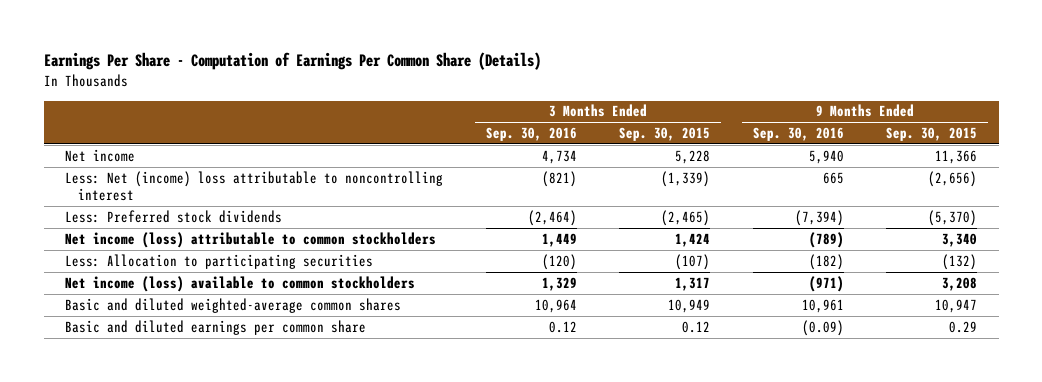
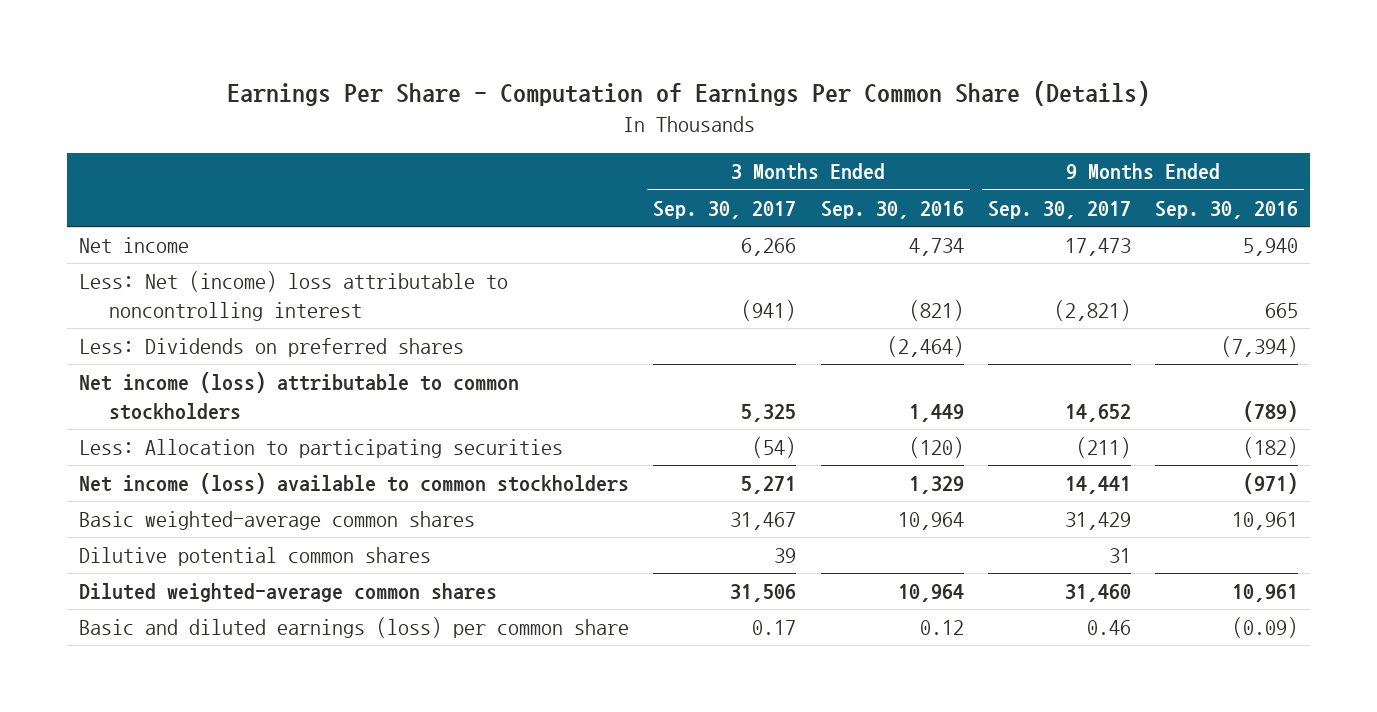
- | 3 Months Ended Sep. 30, 2016 | 3 Months Ended Sep. 30, 2015 | 9 Months Ended Sep. 30, 2016 | 9 Months Ended Sep. 30, 2015
+ | 3 Months Ended Sep. 30, 2017 | 3 Months Ended Sep. 30, 2016 | 9 Months Ended Sep. 30, 2017 | 9 Months Ended Sep. 30, 2016
- Less: Preferred stock dividends | (2,464) | (2,465) | (7,394) | (5,370)
+ Less: Dividends on preferred shares | | (2,464) | | (7,394)
- Basic and diluted weighted-average common shares | 10,964 | 10,949 | 10,961 | 10,947
- Basic and diluted earnings per common share | 0.12 | 0.12 | (0.09) | 0.29
+ Basic weighted-average common shares | 31,467 | 10,964 | 31,429 | 10,961
+ Dilutive potential common shares | 39 | | 31 |
+ Diluted weighted-average common shares | 31,506 | 10,964 | 31,460 | 10,961
+ Basic and diluted earnings (loss) per common share | 0.17 | 0.12 | 0.46 | (0.09)

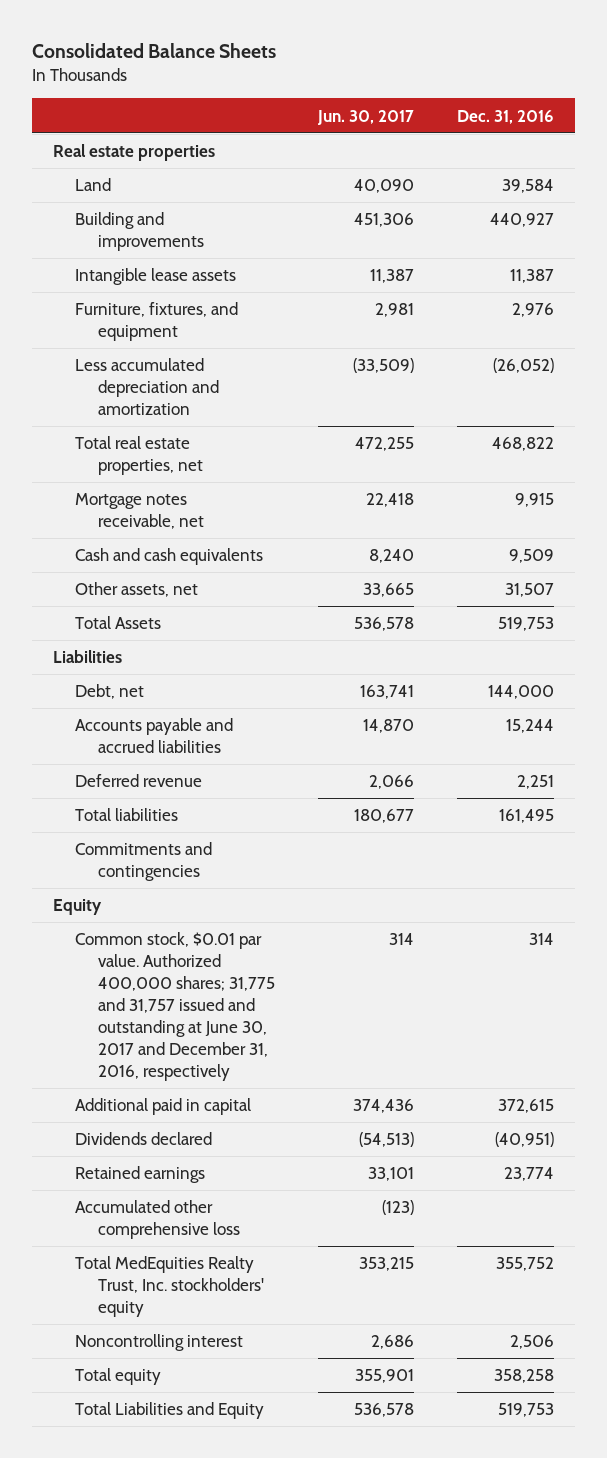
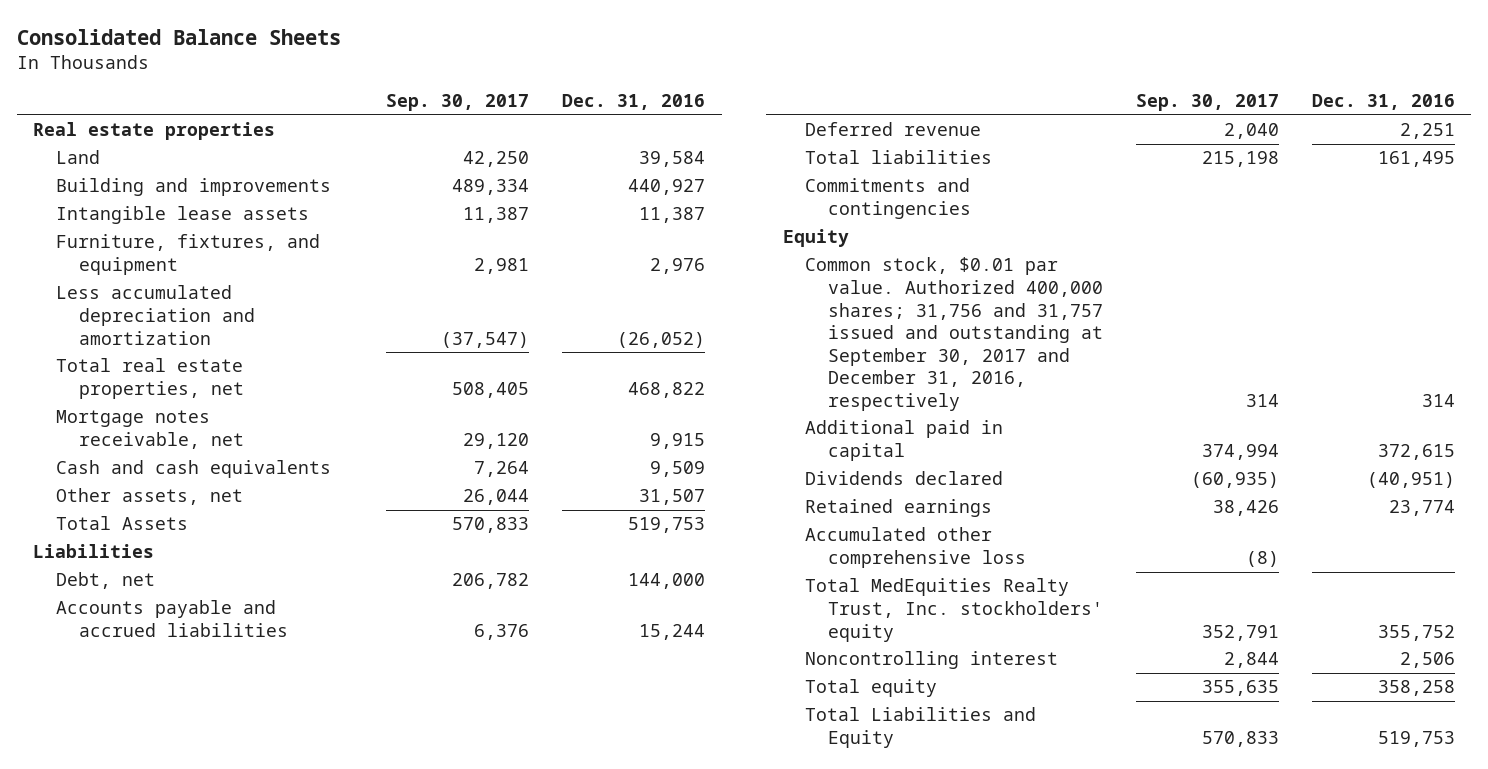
- | Jun. 30, 2017 | Dec. 31, 2016
+ | Sep. 30, 2017 | Dec. 31, 2016
- Common stock, $0.01 par value. Authorized 400,000 shares; 31,775 and 31,757 issued and outstanding at June 30, 2017 and December 31, 2016, respectively | 314 | 314
+ Common stock, $0.01 par value. Authorized 400,000 shares; 31,756 and 31,757 issued and outstanding at September 30, 2017 and December 31, 2016, respectively | 314 | 314

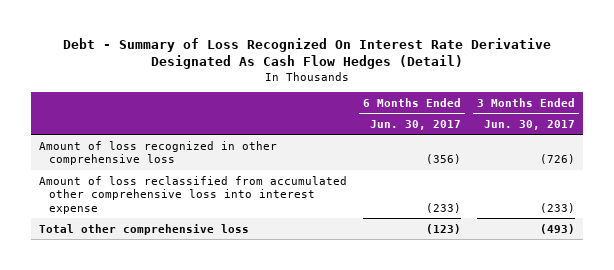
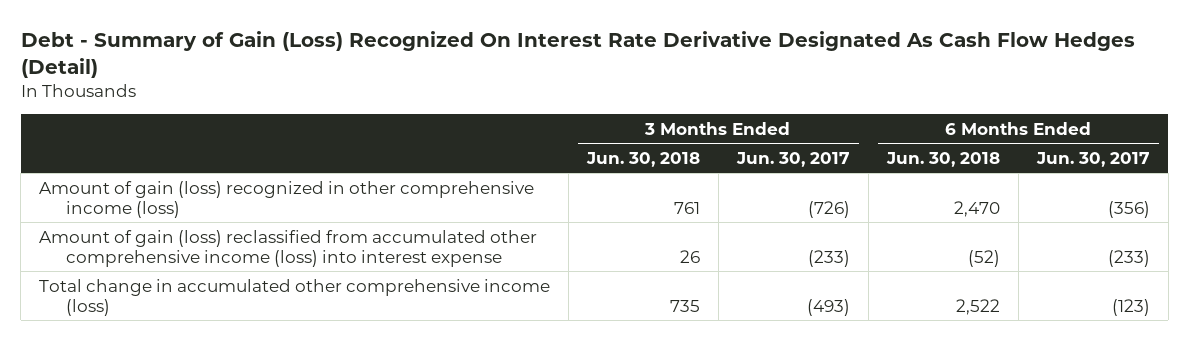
- Debt - Summary of Loss Recognized On Interest Rate Derivative Designated As Cash Flow Hedges (Detail)
+ Debt - Summary of Gain (Loss) Recognized On Interest Rate Derivative Designated As Cash Flow Hedges (Detail)
- | 6 Months Ended Jun. 30, 2017 | 3 Months Ended Jun. 30, 2017
+ | 3 Months Ended Jun. 30, 2018 | 3 Months Ended Jun. 30, 2017 | 6 Months Ended Jun. 30, 2018 | 6 Months Ended Jun. 30, 2017
- Amount of loss recognized in other comprehensive loss | (356) | (726)
- Amount of loss reclassified from accumulated other comprehensive loss into interest expense | (233) | (233)
- Total other comprehensive loss | (123) | (493)
+ Amount of gain (loss) recognized in other comprehensive income (loss) | 761 | (726) | 2,470 | (356)
+ Amount of gain (loss) reclassified from accumulated other comprehensive income (loss) into interest expense | 26 | (233) | (52) | (233)
+ Total change in accumulated other comprehensive income (loss) | 735 | (493) | 2,522 | (123)

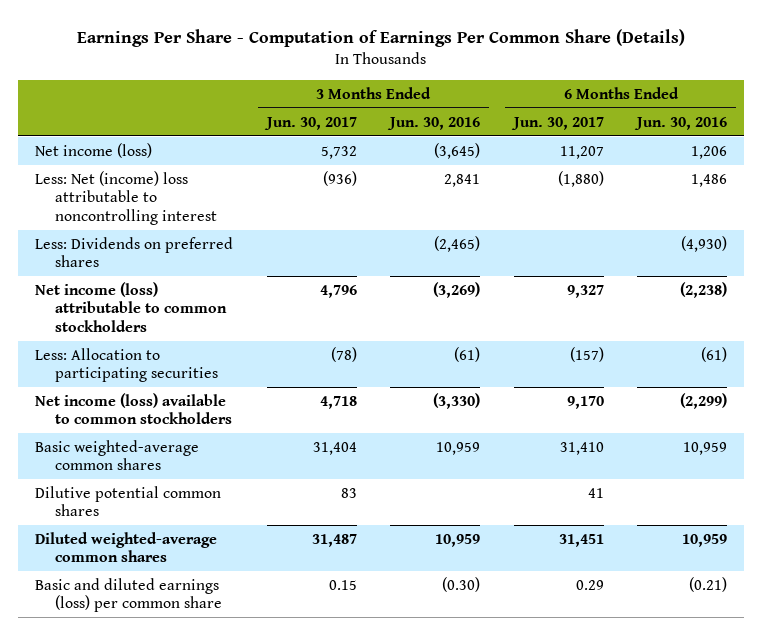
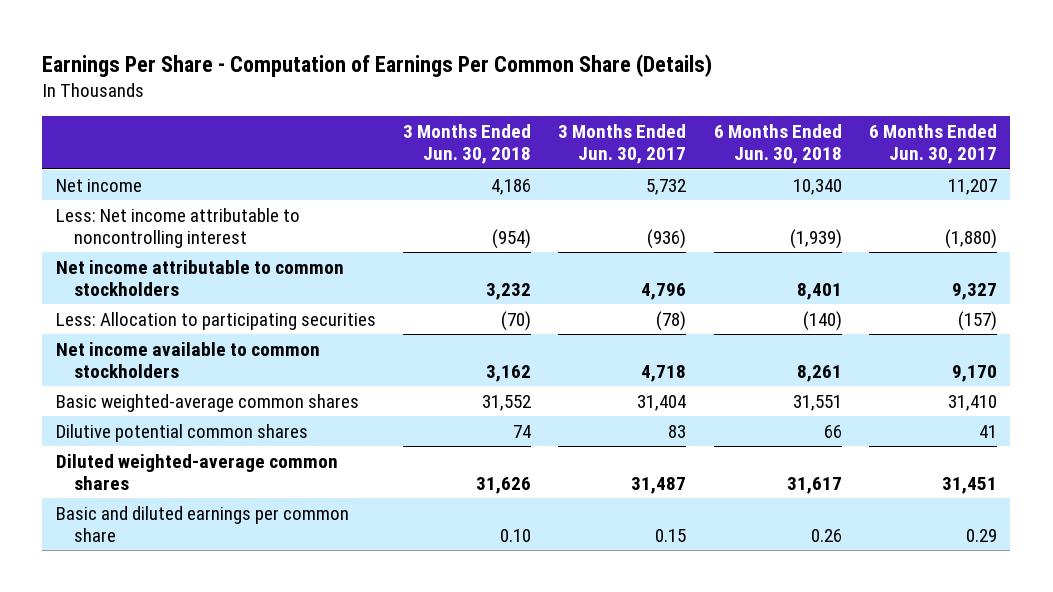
- | 3 Months Ended Jun. 30, 2017 | 3 Months Ended Jun. 30, 2016 | 6 Months Ended Jun. 30, 2017 | 6 Months Ended Jun. 30, 2016
+ | 3 Months Ended Jun. 30, 2018 | 3 Months Ended Jun. 30, 2017 | 6 Months Ended Jun. 30, 2018 | 6 Months Ended Jun. 30, 2017
- Net income (loss) | 5,732 | (3,645) | 11,207 | 1,206
- Less: Net (income) loss attributable to noncontrolling interest | (936) | 2,841 | (1,880) | 1,486
- Less: Dividends on preferred shares | | (2,465) | | (4,930)
- Net income (loss) attributable to common stockholders | 4,796 | (3,269) | 9,327 | (2,238)
+ Net income | 4,186 | 5,732 | 10,340 | 11,207
+ Less: Net income attributable to noncontrolling interest | (954) | (936) | (1,939) | (1,880)
+ Net income attributable to common stockholders | 3,232 | 4,796 | 8,401 | 9,327
- Net income (loss) available to common stockholders | 4,718 | (3,330) | 9,170 | (2,299)
+ Net income available to common stockholders | 3,162 | 4,718 | 8,261 | 9,170
- Basic and diluted earnings (loss) per common share | 0.15 | (0.30) | 0.29 | (0.21)
+ Basic and diluted earnings per common share | 0.10 | 0.15 | 0.26 | 0.29

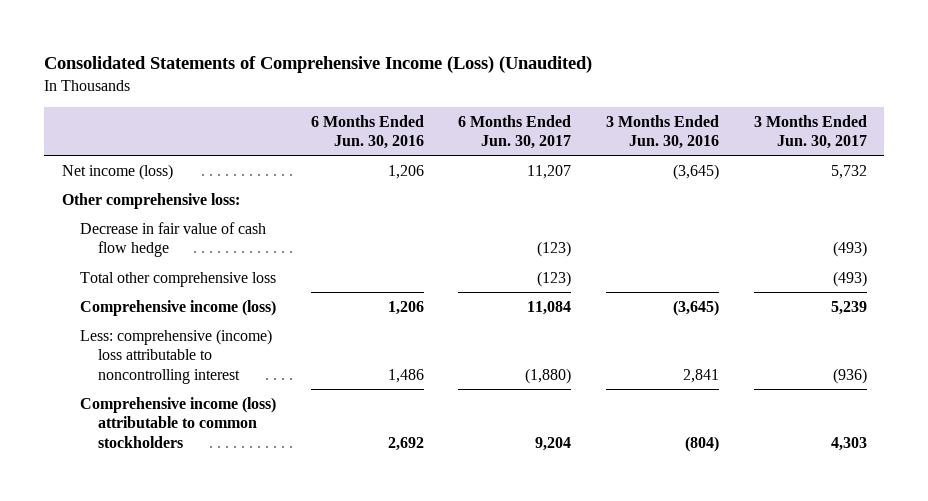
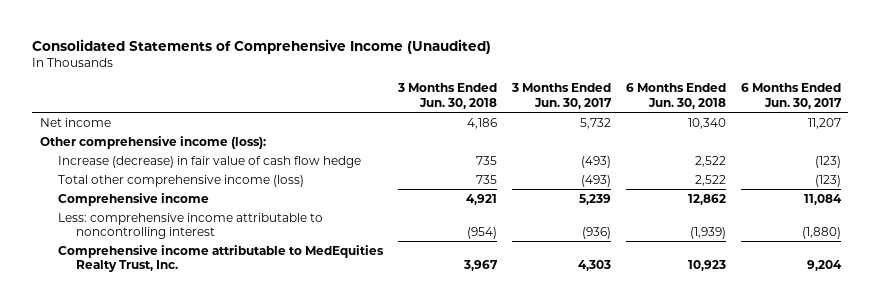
- Consolidated Statements of Comprehensive Income (Loss) (Unaudited)
+ Consolidated Statements of Comprehensive Income (Unaudited)
- | 6 Months Ended Jun. 30, 2016 | 6 Months Ended Jun. 30, 2017 | 3 Months Ended Jun. 30, 2016 | 3 Months Ended Jun. 30, 2017
+ | 3 Months Ended Jun. 30, 2018 | 3 Months Ended Jun. 30, 2017 | 6 Months Ended Jun. 30, 2018 | 6 Months Ended Jun. 30, 2017
- Net income (loss) | 1,206 | 11,207 | (3,645) | 5,732
- Other comprehensive loss:
- Decrease in fair value of cash flow hedge | | (123) | | (493)
- Total other comprehensive loss | | (123) | | (493)
- Comprehensive income (loss) | 1,206 | 11,084 | (3,645) | 5,239
- Less: comprehensive (income) loss attributable to noncontrolling interest | 1,486 | (1,880) | 2,841 | (936)
- Comprehensive income (loss) attributable to common stockholders | 2,692 | 9,204 | (804) | 4,303
+ Net income | 4,186 | 5,732 | 10,340 | 11,207
+ Other comprehensive income (loss):
+ Increase (decrease) in fair value of cash flow hedge | 735 | (493) | 2,522 | (123)
+ Total other comprehensive income (loss) | 735 | (493) | 2,522 | (123)
+ Comprehensive income | 4,921 | 5,239 | 12,862 | 11,084
+ Less: comprehensive income attributable to noncontrolling interest | (954) | (936) | (1,939) | (1,880)
+ Comprehensive income attributable to MedEquities Realty Trust, Inc. | 3,967 | 4,303 | 10,923 | 9,204

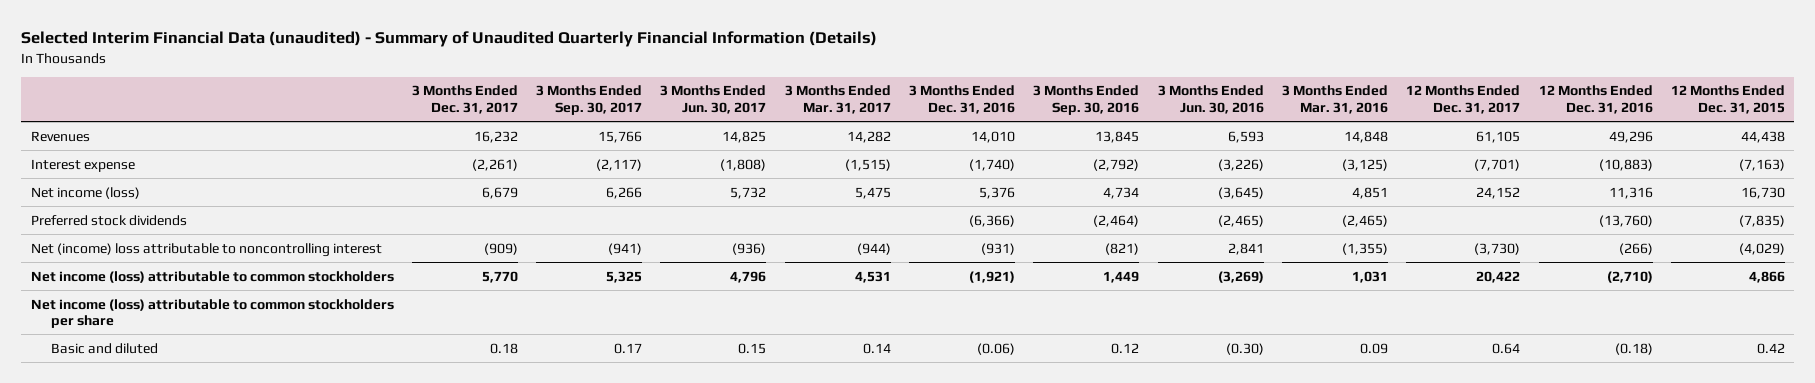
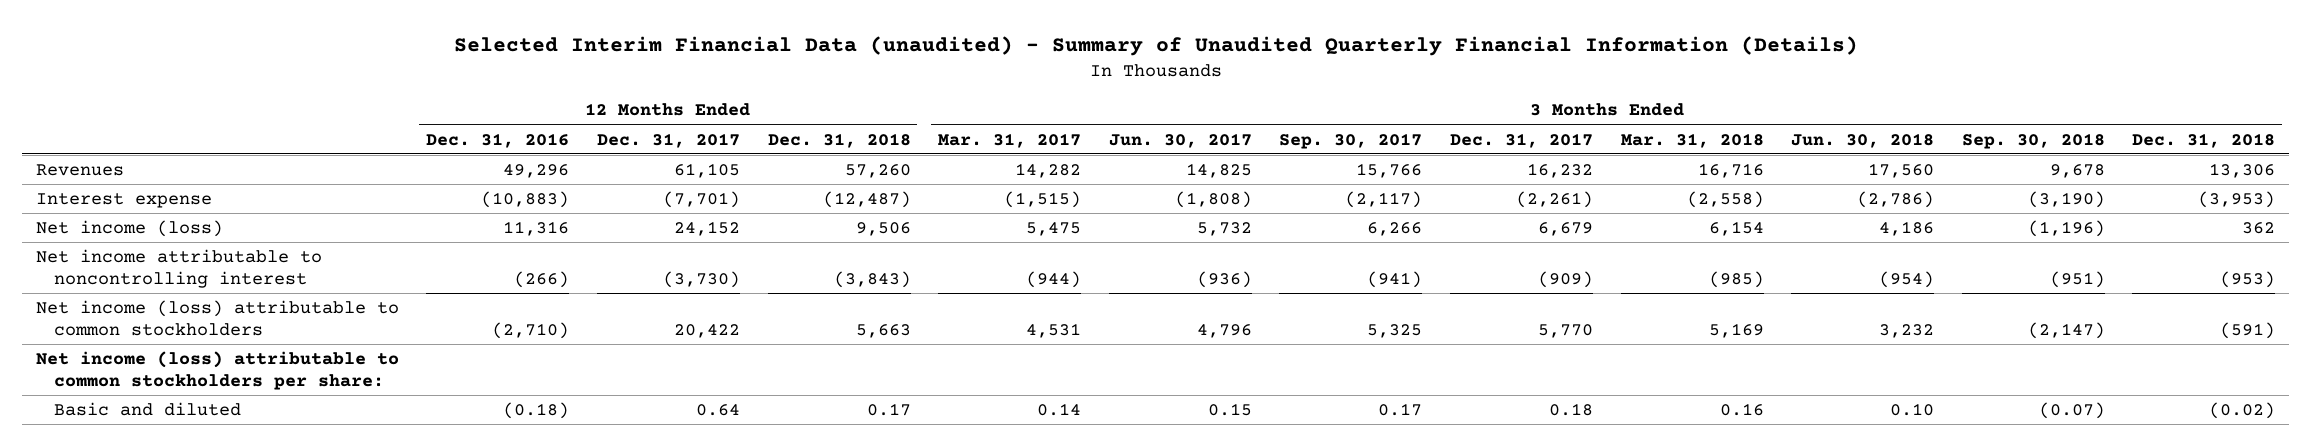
- | 3 Months Ended Dec. 31, 2017 | 3 Months Ended Sep. 30, 2017 | 3 Months Ended Jun. 30, 2017 | 3 Months Ended Mar. 31, 2017 | 3 Months Ended Dec. 31, 2016 | 3 Months Ended Sep. 30, 2016 | 3 Months Ended Jun. 30, 2016 | 3 Months Ended Mar. 31, 2016 | 12 Months Ended Dec. 31, 2017 | 12 Months Ended Dec. 31, 2016 | 12 Months Ended Dec. 31, 2015
+ | 12 Months Ended Dec. 31, 2016 | 12 Months Ended Dec. 31, 2017 | 12 Months Ended Dec. 31, 2018 | 3 Months Ended Mar. 31, 2017 | 3 Months Ended Jun. 30, 2017 | 3 Months Ended Sep. 30, 2017 | 3 Months Ended Dec. 31, 2017 | 3 Months Ended Mar. 31, 2018 | 3 Months Ended Jun. 30, 2018 | 3 Months Ended Sep. 30, 2018 | 3 Months Ended Dec. 31, 2018
- Preferred stock dividends | | | | | (6,366) | (2,464) | (2,465) | (2,465) | | (13,760) | (7,835)
- Net (income) loss attributable to noncontrolling interest | (909) | (941) | (936) | (944) | (931) | (821) | 2,841 | (1,355) | (3,730) | (266) | (4,029)
+ Net income attributable to noncontrolling interest | (266) | (3,730) | (3,843) | (944) | (936) | (941) | (909) | (985) | (954) | (951) | (953)
- Net income (loss) attributable to common stockholders per share
+ Net income (loss) attributable to common stockholders per share:

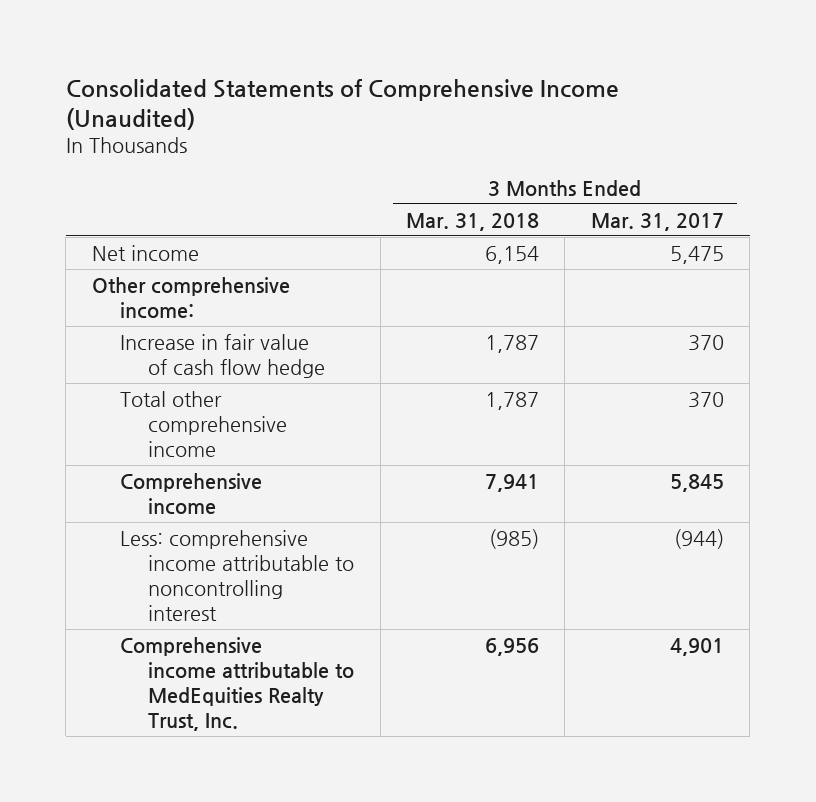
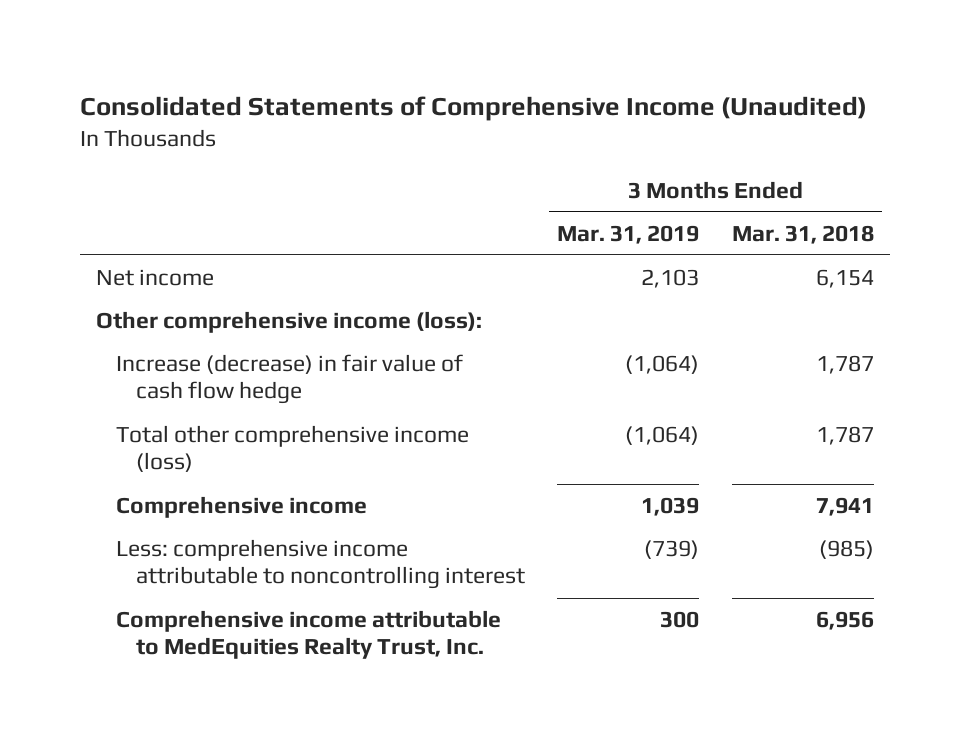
- | 3 Months Ended Mar. 31, 2018 | 3 Months Ended Mar. 31, 2017
+ | 3 Months Ended Mar. 31, 2019 | 3 Months Ended Mar. 31, 2018
- Other comprehensive income:
- Increase in fair value of cash flow hedge | 1,787 | 370
- Total other comprehensive income | 1,787 | 370
+ Other comprehensive income (loss):
+ Increase (decrease) in fair value of cash flow hedge | (1,064) | 1,787
+ Total other comprehensive income (loss) | (1,064) | 1,787

